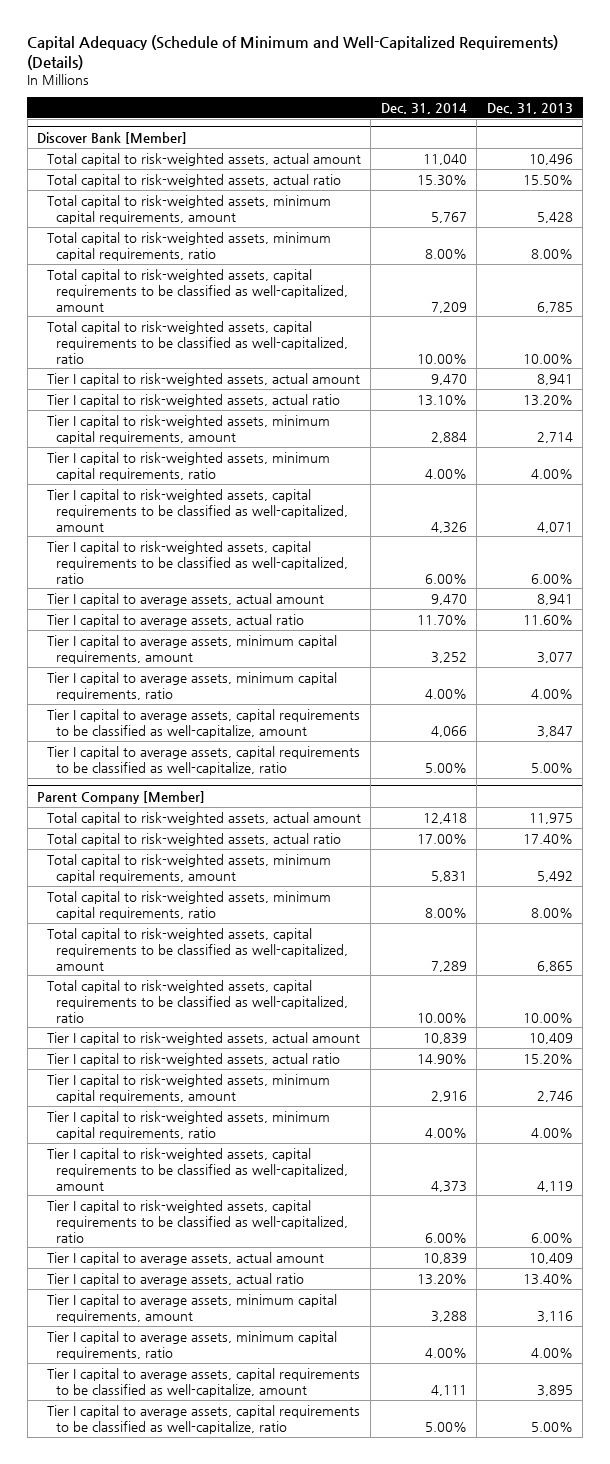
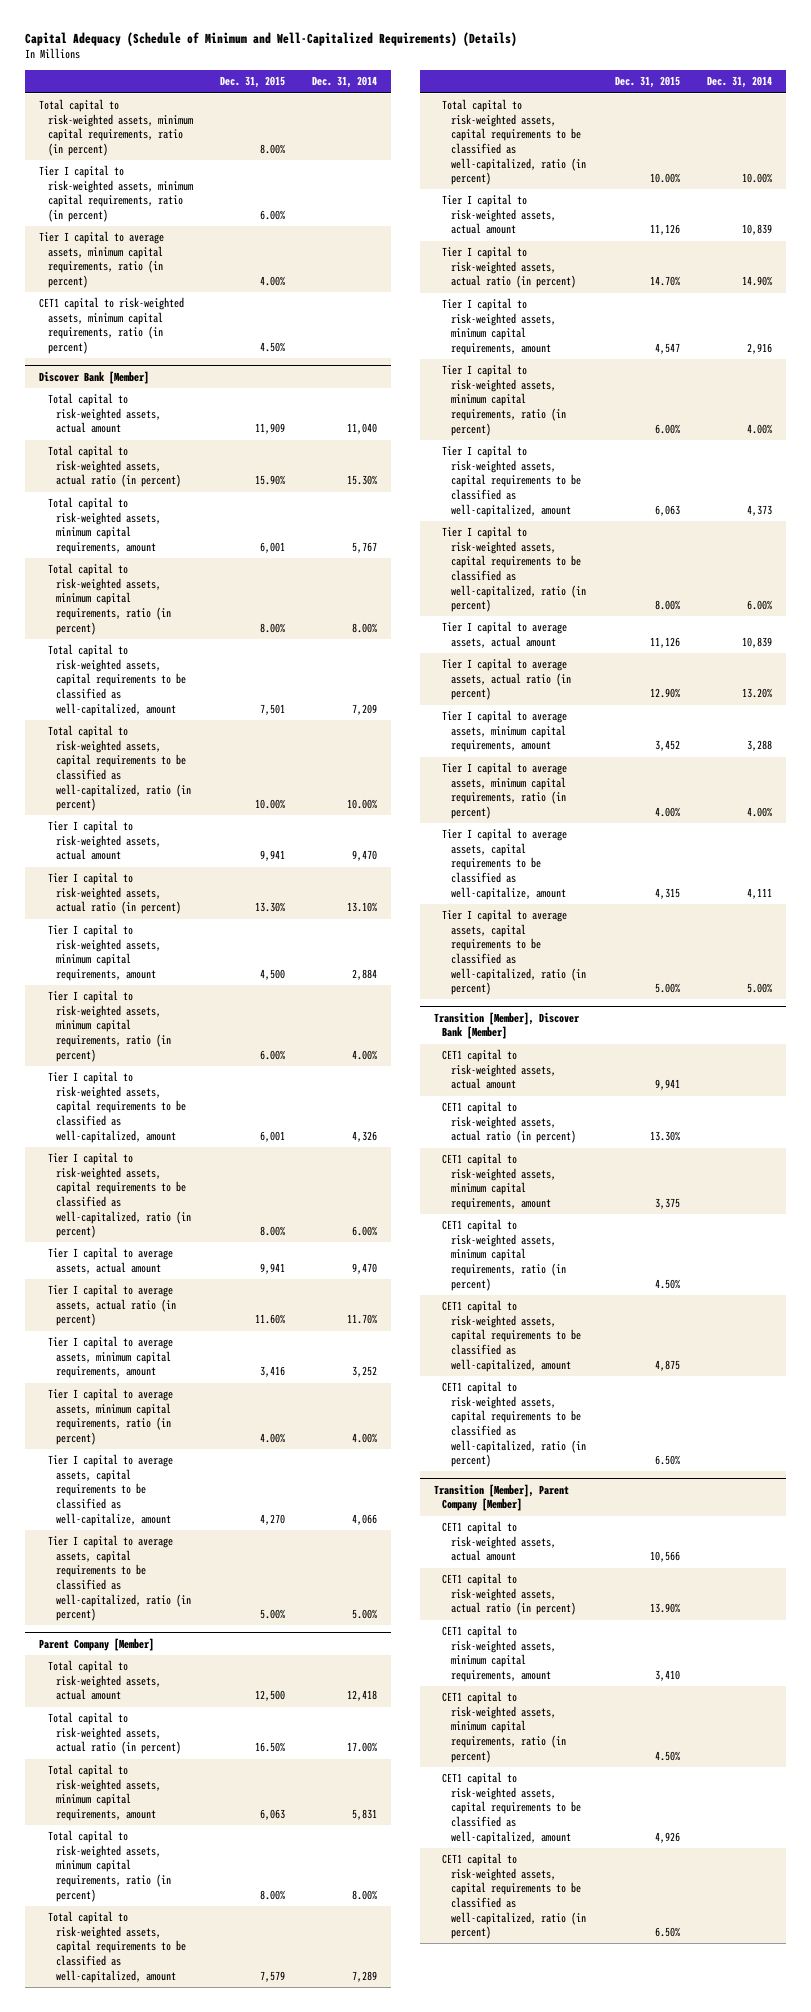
- | Dec. 31, 2014 | Dec. 31, 2013
+ | Dec. 31, 2015 | Dec. 31, 2014
+ Total capital to risk-weighted assets, minimum capital requirements, ratio (in percent) | 8.00% |
+ Tier I capital to risk-weighted assets, minimum capital requirements, ratio (in percent) | 6.00% |
+ Tier I capital to average assets, minimum capital requirements, ratio (in percent) | 4.00% |
+ CET1 capital to risk-weighted assets, minimum capital requirements, ratio (in percent) | 4.50% |
@ Discover Bank [Member]
- Total capital to risk-weighted assets, actual ratio | 15.30% | 15.50%
+ Total capital to risk-weighted assets, actual ratio (in percent) | 15.90% | 15.30%
- Total capital to risk-weighted assets, minimum capital requirements, ratio | 8.00% | 8.00%
+ Total capital to risk-weighted assets, minimum capital requirements, ratio (in percent) | 8.00% | 8.00%
- Total capital to risk-weighted assets, capital requirements to be classified as well-capitalized, ratio | 10.00% | 10.00%
+ Total capital to risk-weighted assets, capital requirements to be classified as well-capitalized, ratio (in percent) | 10.00% | 10.00%
- Tier I capital to risk-weighted assets, actual ratio | 13.10% | 13.20%
+ Tier I capital to risk-weighted assets, actual ratio (in percent) | 13.30% | 13.10%
- Tier I capital to risk-weighted assets, minimum capital requirements, ratio | 4.00% | 4.00%
+ Tier I capital to risk-weighted assets, minimum capital requirements, ratio (in percent) | 6.00% | 4.00%
- Tier I capital to risk-weighted assets, capital requirements to be classified as well-capitalized, ratio | 6.00% | 6.00%
+ Tier I capital to risk-weighted assets, capital requirements to be classified as well-capitalized, ratio (in percent) | 8.00% | 6.00%
- Tier I capital to average assets, actual ratio | 11.70% | 11.60%
+ Tier I capital to average assets, actual ratio (in percent) | 11.60% | 11.70%
- Tier I capital to average assets, minimum capital requirements, ratio | 4.00% | 4.00%
+ Tier I capital to average assets, minimum capital requirements, ratio (in percent) | 4.00% | 4.00%
- Tier I capital to average assets, capital requirements to be classified as well-capitalize, ratio | 5.00% | 5.00%
+ Tier I capital to average assets, capital requirements to be classified as well-capitalized, ratio (in percent) | 5.00% | 5.00%
@ Parent Company [Member]
- Total capital to risk-weighted assets, actual ratio | 17.00% | 17.40%
+ Total capital to risk-weighted assets, actual ratio (in percent) | 16.50% | 17.00%
- Total capital to risk-weighted assets, minimum capital requirements, ratio | 8.00% | 8.00%
+ Total capital to risk-weighted assets, minimum capital requirements, ratio (in percent) | 8.00% | 8.00%
- Total capital to risk-weighted assets, capital requirements to be classified as well-capitalized, ratio | 10.00% | 10.00%
+ Total capital to risk-weighted assets, capital requirements to be classified as well-capitalized, ratio (in percent) | 10.00% | 10.00%
- Tier I capital to risk-weighted assets, actual ratio | 14.90% | 15.20%
+ Tier I capital to risk-weighted assets, actual ratio (in percent) | 14.70% | 14.90%
- Tier I capital to risk-weighted assets, minimum capital requirements, ratio | 4.00% | 4.00%
+ Tier I capital to risk-weighted assets, minimum capital requirements, ratio (in percent) | 6.00% | 4.00%
- Tier I capital to risk-weighted assets, capital requirements to be classified as well-capitalized, ratio | 6.00% | 6.00%
+ Tier I capital to risk-weighted assets, capital requirements to be classified as well-capitalized, ratio (in percent) | 8.00% | 6.00%
- Tier I capital to average assets, actual ratio | 13.20% | 13.40%
+ Tier I capital to average assets, actual ratio (in percent) | 12.90% | 13.20%
- Tier I capital to average assets, minimum capital requirements, ratio | 4.00% | 4.00%
+ Tier I capital to average assets, minimum capital requirements, ratio (in percent) | 4.00% | 4.00%
- Tier I capital to average assets, capital requirements to be classified as well-capitalize, ratio | 5.00% | 5.00%
+ Tier I capital to average assets, capital requirements to be classified as well-capitalized, ratio (in percent) | 5.00% | 5.00%
+ Transition [Member], Discover Bank [Member]
+ CET1 capital to risk-weighted assets, actual amount | 9,941 |
+ CET1 capital to risk-weighted assets, actual ratio (in percent) | 13.30% |
+ CET1 capital to risk-weighted assets, minimum capital requirements, amount | 3,375 |
+ CET1 capital to risk-weighted assets, minimum capital requirements, ratio (in percent) | 4.50% |
+ CET1 capital to risk-weighted assets, capital requirements to be classified as well-capitalized, amount | 4,875 |
+ CET1 capital to risk-weighted assets, capital requirements to be classified as well-capitalized, ratio (in percent) | 6.50% |
+ Transition [Member], Parent Company [Member]
+ CET1 capital to risk-weighted assets, actual amount | 10,566 |
+ CET1 capital to risk-weighted assets, actual ratio (in percent) | 13.90% |
+ CET1 capital to risk-weighted assets, minimum capital requirements, amount | 3,410 |
+ CET1 capital to risk-weighted assets, minimum capital requirements, ratio (in percent) | 4.50% |
+ CET1 capital to risk-weighted assets, capital requirements to be classified as well-capitalized, amount | 4,926 |
+ CET1 capital to risk-weighted assets, capital requirements to be classified as well-capitalized, ratio (in percent) | 6.50% |

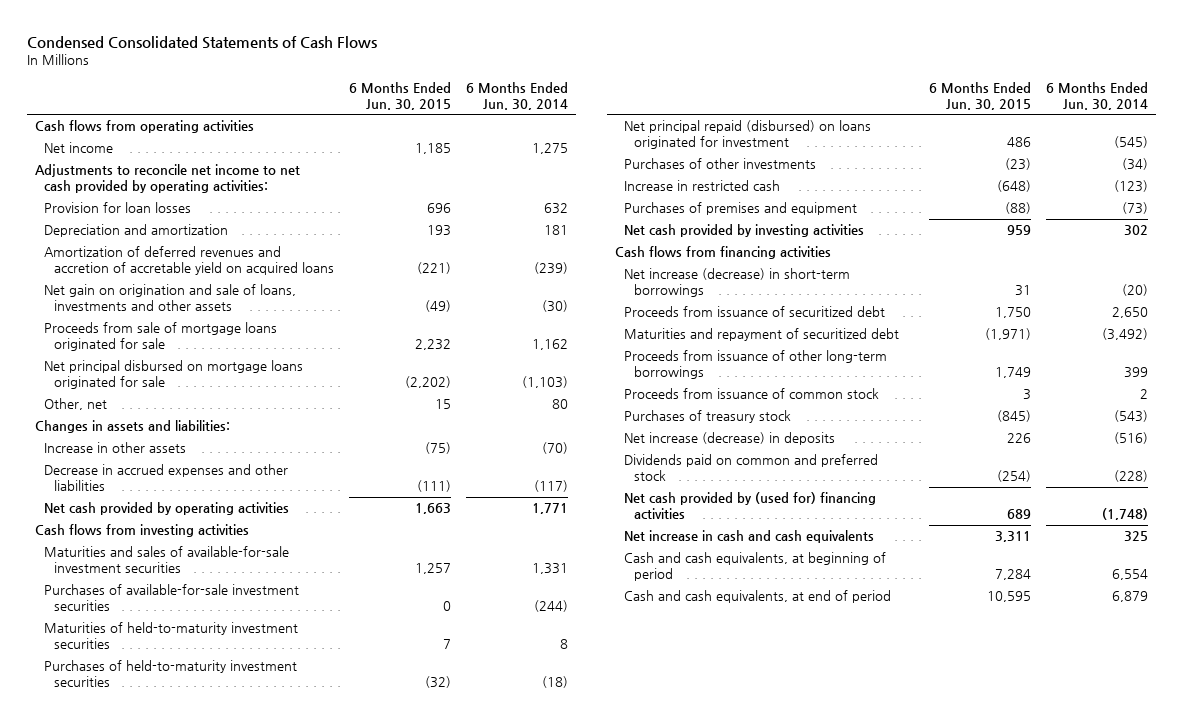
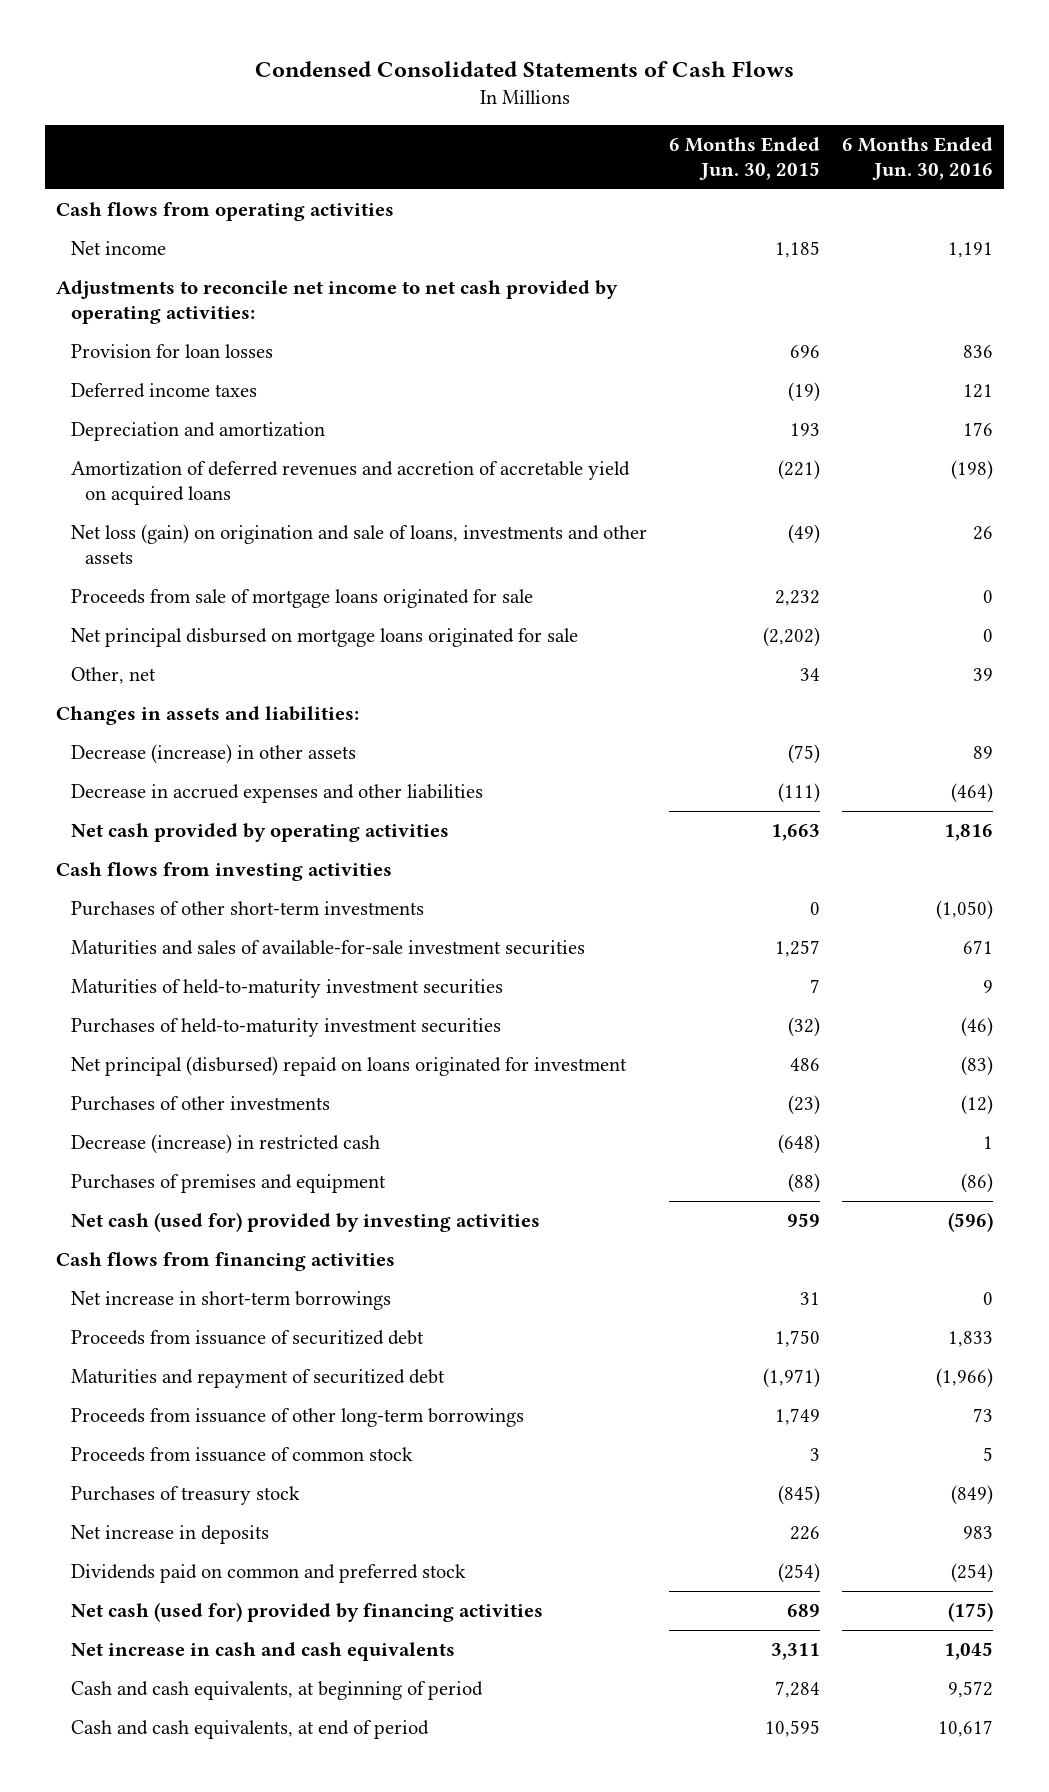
- | 6 Months Ended Jun. 30, 2015 | 6 Months Ended Jun. 30, 2014
+ | 6 Months Ended Jun. 30, 2015 | 6 Months Ended Jun. 30, 2016
+ Deferred income taxes | (19) | 121
- Net gain on origination and sale of loans, investments and other assets | (49) | (30)
+ Net loss (gain) on origination and sale of loans, investments and other assets | (49) | 26
- Other, net | 15 | 80
+ Other, net | 34 | 39
- Increase in other assets | (75) | (70)
+ Decrease (increase) in other assets | (75) | 89
+ Purchases of other short-term investments | 0 | (1,050)
- Purchases of available-for-sale investment securities | 0 | (244)
- Net principal repaid (disbursed) on loans originated for investment | 486 | (545)
+ Net principal (disbursed) repaid on loans originated for investment | 486 | (83)
- Increase in restricted cash | (648) | (123)
+ Decrease (increase) in restricted cash | (648) | 1
- Net cash provided by investing activities | 959 | 302
+ Net cash (used for) provided by investing activities | 959 | (596)
- Net increase (decrease) in short-term borrowings | 31 | (20)
+ Net increase in short-term borrowings | 31 | 0
- Net increase (decrease) in deposits | 226 | (516)
+ Net increase in deposits | 226 | 983
- Net cash provided by (used for) financing activities | 689 | (1,748)
+ Net cash (used for) provided by financing activities | 689 | (175)

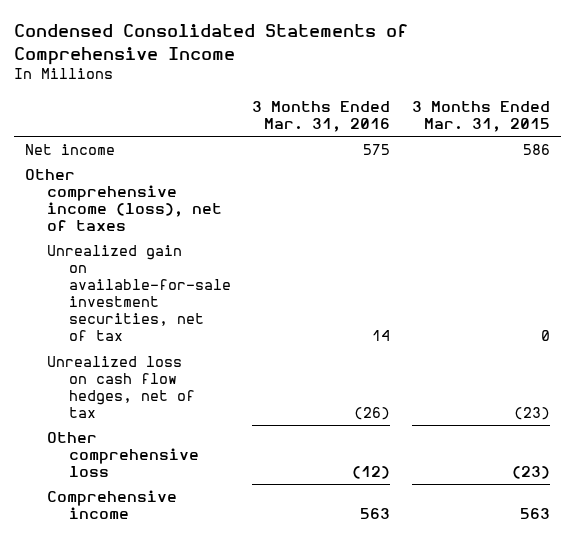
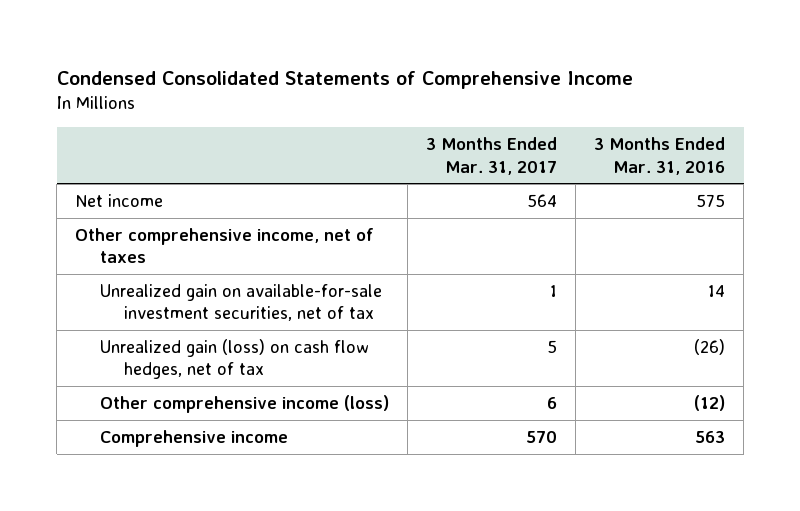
- | 3 Months Ended Mar. 31, 2016 | 3 Months Ended Mar. 31, 2015
+ | 3 Months Ended Mar. 31, 2017 | 3 Months Ended Mar. 31, 2016
- Other comprehensive income (loss), net of taxes
+ Other comprehensive income, net of taxes
- Unrealized loss on cash flow hedges, net of tax | (26) | (23)
- Other comprehensive loss | (12) | (23)
+ Unrealized gain (loss) on cash flow hedges, net of tax | 5 | (26)
+ Other comprehensive income (loss) | 6 | (12)

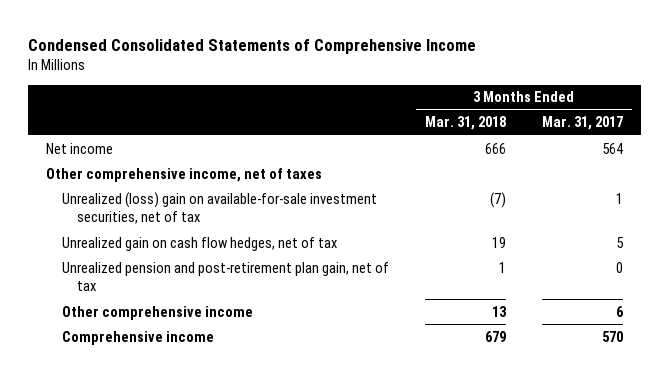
- | 3 Months Ended Mar. 31, 2017 | 3 Months Ended Mar. 31, 2016
+ | 3 Months Ended Mar. 31, 2018 | 3 Months Ended Mar. 31, 2017
- Unrealized gain on available-for-sale investment securities, net of tax | 1 | 14
- Unrealized gain (loss) on cash flow hedges, net of tax | 5 | (26)
- Other comprehensive income (loss) | 6 | (12)
+ Unrealized (loss) gain on available-for-sale investment securities, net of tax | (7) | 1
+ Unrealized gain on cash flow hedges, net of tax | 19 | 5
+ Unrealized pension and post-retirement plan gain, net of tax | 1 | 0
+ Other comprehensive income | 13 | 6

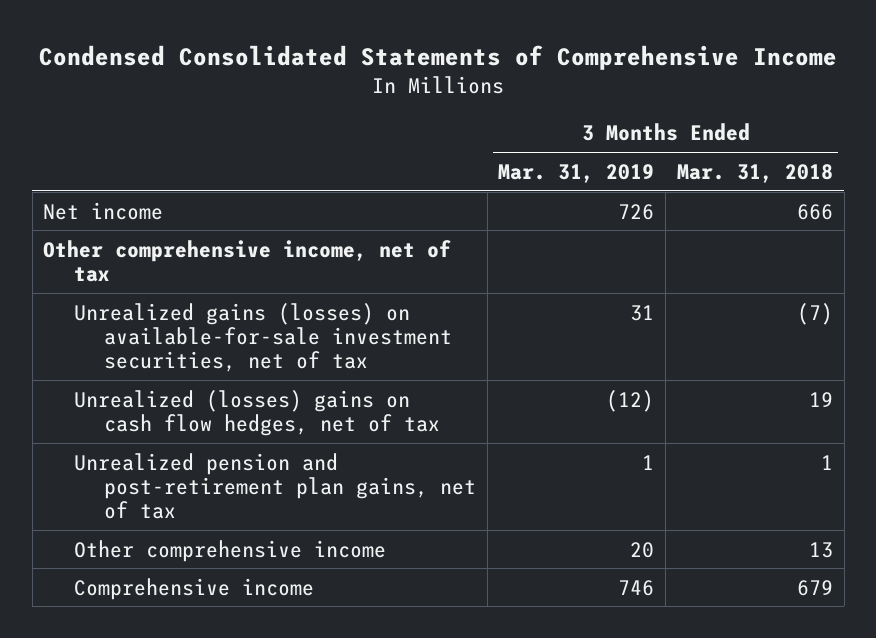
- | 3 Months Ended Mar. 31, 2018 | 3 Months Ended Mar. 31, 2017
+ | 3 Months Ended Mar. 31, 2019 | 3 Months Ended Mar. 31, 2018
- Other comprehensive income, net of taxes
- Unrealized (loss) gain on available-for-sale investment securities, net of tax | (7) | 1
- Unrealized gain on cash flow hedges, net of tax | 19 | 5
- Unrealized pension and post-retirement plan gain, net of tax | 1 | 0
+ Other comprehensive income, net of tax
+ Unrealized gains (losses) on available-for-sale investment securities, net of tax | 31 | (7)
+ Unrealized (losses) gains on cash flow hedges, net of tax | (12) | 19
+ Unrealized pension and post-retirement plan gains, net of tax | 1 | 1

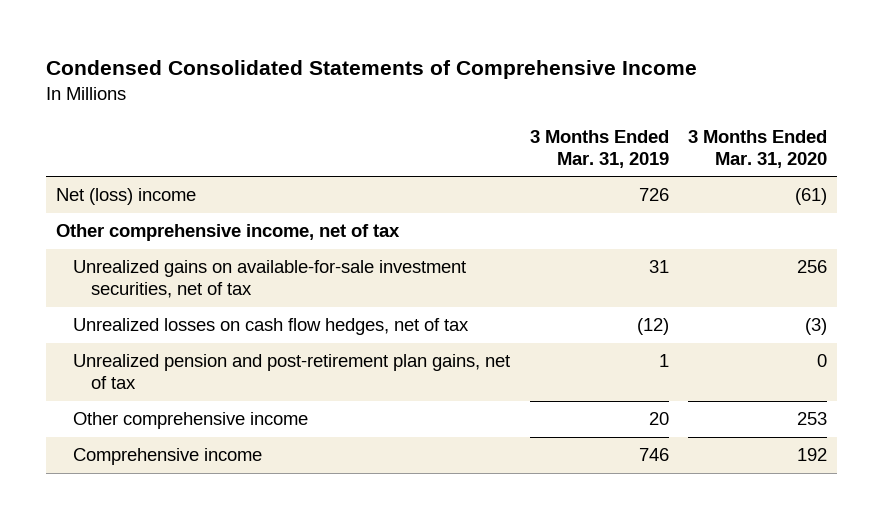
- | 3 Months Ended Mar. 31, 2019 | 3 Months Ended Mar. 31, 2018
+ | 3 Months Ended Mar. 31, 2019 | 3 Months Ended Mar. 31, 2020
- Net income | 726 | 666
+ Net (loss) income | 726 | (61)
- Unrealized gains (losses) on available-for-sale investment securities, net of tax | 31 | (7)
- Unrealized (losses) gains on cash flow hedges, net of tax | (12) | 19
+ Unrealized gains on available-for-sale investment securities, net of tax | 31 | 256
+ Unrealized losses on cash flow hedges, net of tax | (12) | (3)

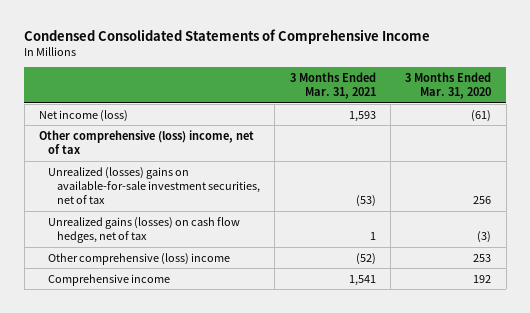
- | 3 Months Ended Mar. 31, 2019 | 3 Months Ended Mar. 31, 2020
+ | 3 Months Ended Mar. 31, 2021 | 3 Months Ended Mar. 31, 2020
- Net (loss) income | 726 | (61)
- Other comprehensive income, net of tax
- Unrealized gains on available-for-sale investment securities, net of tax | 31 | 256
- Unrealized losses on cash flow hedges, net of tax | (12) | (3)
- Unrealized pension and post-retirement plan gains, net of tax | 1 | 0
- Other comprehensive income | 20 | 253
+ Net income (loss) | 1,593 | (61)
+ Other comprehensive (loss) income, net of tax
+ Unrealized (losses) gains on available-for-sale investment securities, net of tax | (53) | 256
+ Unrealized gains (losses) on cash flow hedges, net of tax | 1 | (3)
+ Other comprehensive (loss) income | (52) | 253

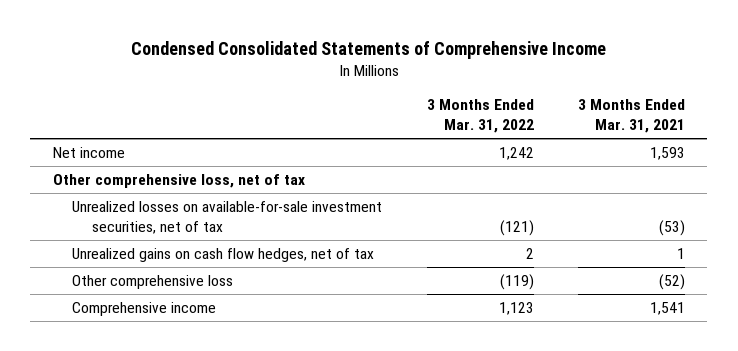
- | 3 Months Ended Mar. 31, 2021 | 3 Months Ended Mar. 31, 2020
+ | 3 Months Ended Mar. 31, 2022 | 3 Months Ended Mar. 31, 2021
- Net income (loss) | 1,593 | (61)
- Other comprehensive (loss) income, net of tax
- Unrealized (losses) gains on available-for-sale investment securities, net of tax | (53) | 256
- Unrealized gains (losses) on cash flow hedges, net of tax | 1 | (3)
- Other comprehensive (loss) income | (52) | 253
+ Net income | 1,242 | 1,593
+ Other comprehensive loss, net of tax
+ Unrealized losses on available-for-sale investment securities, net of tax | (121) | (53)
+ Unrealized gains on cash flow hedges, net of tax | 2 | 1
+ Other comprehensive loss | (119) | (52)

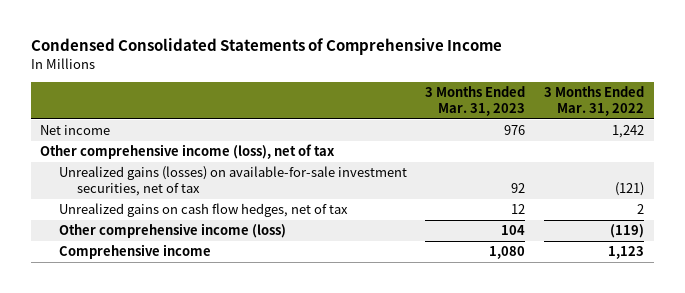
- | 3 Months Ended Mar. 31, 2022 | 3 Months Ended Mar. 31, 2021
+ | 3 Months Ended Mar. 31, 2023 | 3 Months Ended Mar. 31, 2022
- Other comprehensive loss, net of tax
- Unrealized losses on available-for-sale investment securities, net of tax | (121) | (53)
+ Other comprehensive income (loss), net of tax
+ Unrealized gains (losses) on available-for-sale investment securities, net of tax | 92 | (121)
- Other comprehensive loss | (119) | (52)
+ Other comprehensive income (loss) | 104 | (119)

